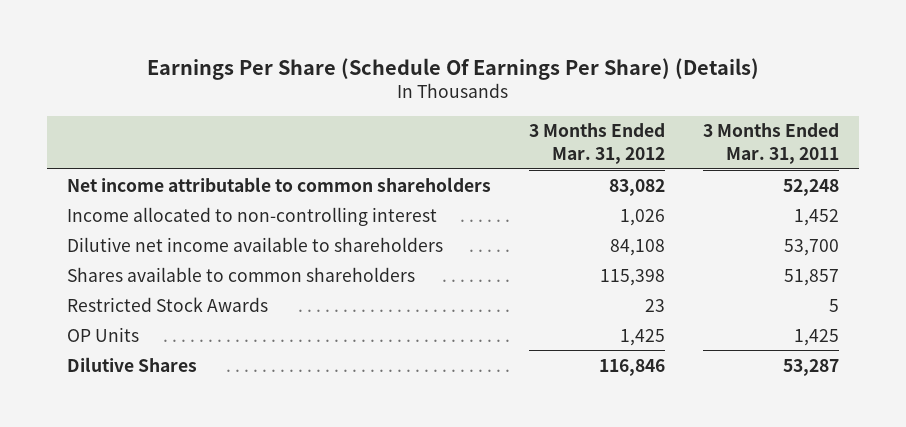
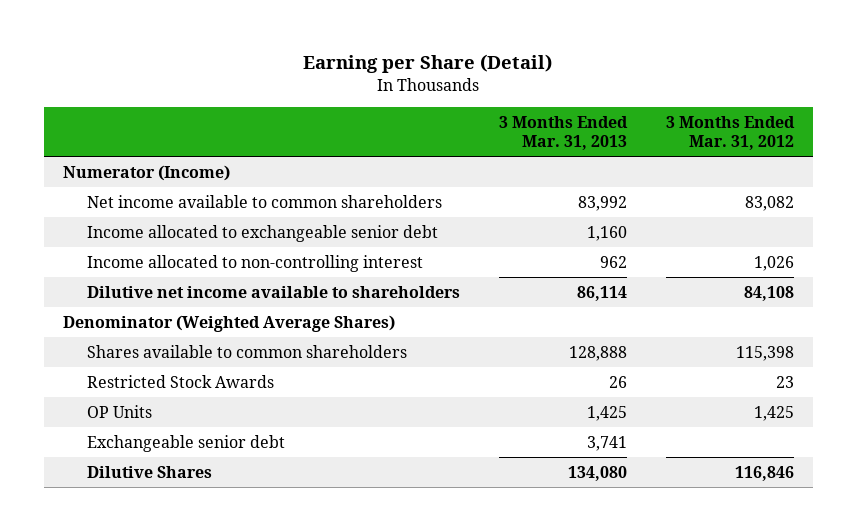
- Earnings Per Share (Schedule Of Earnings Per Share) (Details)
+ Earning per Share (Detail)
- | 3 Months Ended Mar. 31, 2012 | 3 Months Ended Mar. 31, 2011
+ | 3 Months Ended Mar. 31, 2013 | 3 Months Ended Mar. 31, 2012
- Net income attributable to common shareholders | 83,082 | 52,248
+ Numerator (Income)
+ Net income available to common shareholders | 83,992 | 83,082
+ Income allocated to exchangeable senior debt | 1,160 |
+ Denominator (Weighted Average Shares)
+ Exchangeable senior debt | 3,741 |

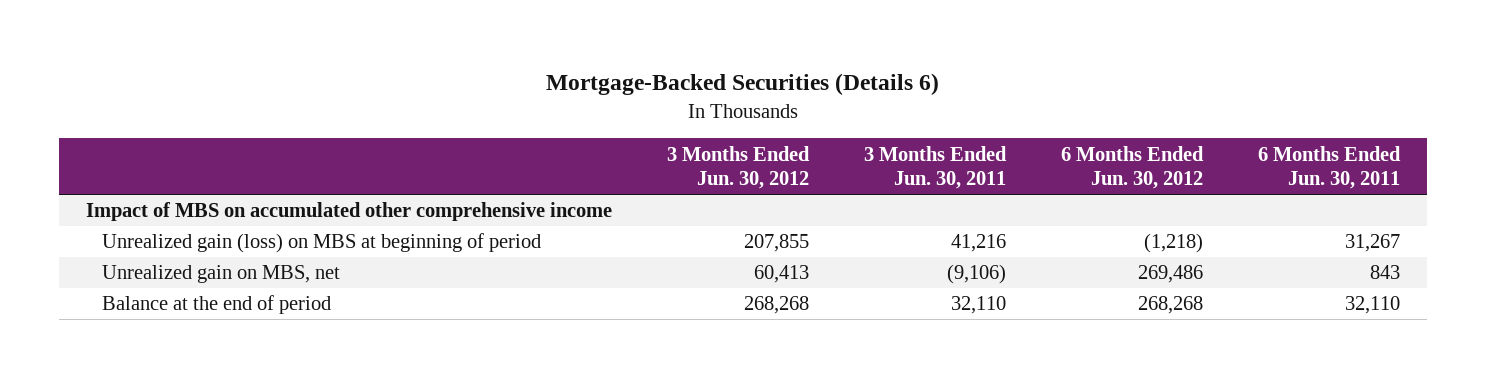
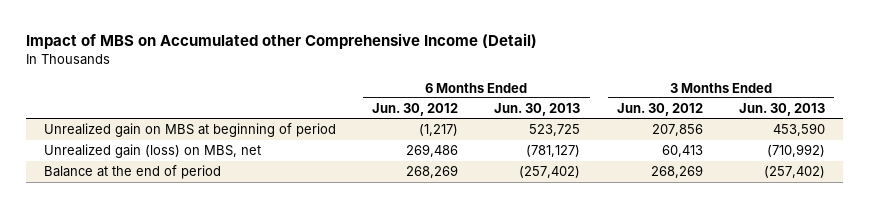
- Mortgage-Backed Securities (Details 6)
+ Impact of MBS on Accumulated other Comprehensive Income (Detail)
- | 3 Months Ended Jun. 30, 2012 | 3 Months Ended Jun. 30, 2011 | 6 Months Ended Jun. 30, 2012 | 6 Months Ended Jun. 30, 2011
+ | 6 Months Ended Jun. 30, 2012 | 6 Months Ended Jun. 30, 2013 | 3 Months Ended Jun. 30, 2012 | 3 Months Ended Jun. 30, 2013
- Impact of MBS on accumulated other comprehensive income
- Unrealized gain (loss) on MBS at beginning of period | 207,855 | 41,216 | (1,218) | 31,267
- Unrealized gain on MBS, net | 60,413 | (9,106) | 269,486 | 843
- Balance at the end of period | 268,268 | 32,110 | 268,268 | 32,110
+ Unrealized gain on MBS at beginning of period | (1,217) | 523,725 | 207,856 | 453,590
+ Unrealized gain (loss) on MBS, net | 269,486 | (781,127) | 60,413 | (710,992)
+ Balance at the end of period | 268,269 | (257,402) | 268,269 | (257,402)

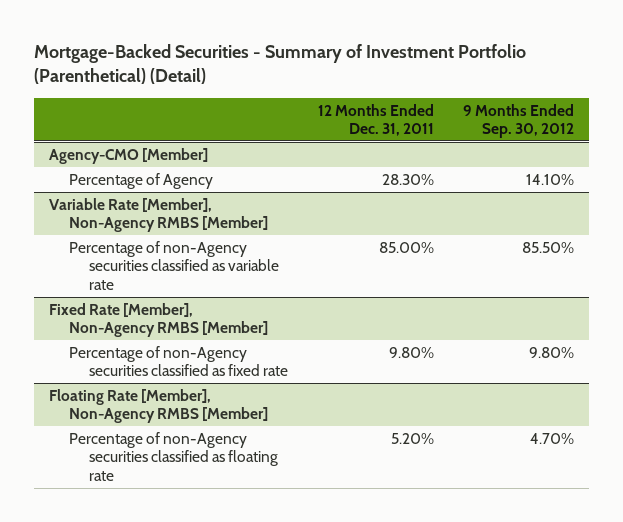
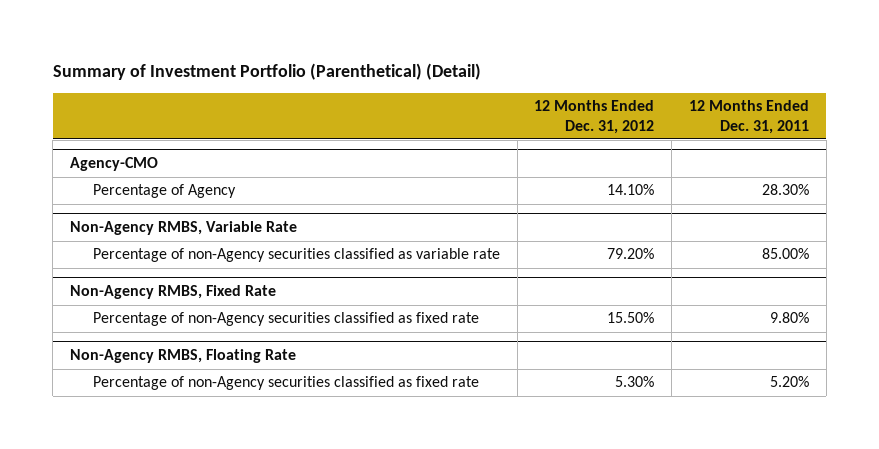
- Mortgage-Backed Securities - Summary of Investment Portfolio (Parenthetical) (Detail)
+ Summary of Investment Portfolio (Parenthetical) (Detail)
- | 12 Months Ended Dec. 31, 2011 | 9 Months Ended Sep. 30, 2012
+ | 12 Months Ended Dec. 31, 2012 | 12 Months Ended Dec. 31, 2011
- Agency-CMO [Member]
+ Agency-CMO
- Variable Rate [Member], Non-Agency RMBS [Member]
+ Non-Agency RMBS, Variable Rate
- Fixed Rate [Member], Non-Agency RMBS [Member]
+ Non-Agency RMBS, Fixed Rate
- Floating Rate [Member], Non-Agency RMBS [Member]
- Percentage of non-Agency securities classified as floating rate | 5.20% | 4.70%
+ Non-Agency RMBS, Floating Rate
+ Percentage of non-Agency securities classified as fixed rate | 5.30% | 5.20%

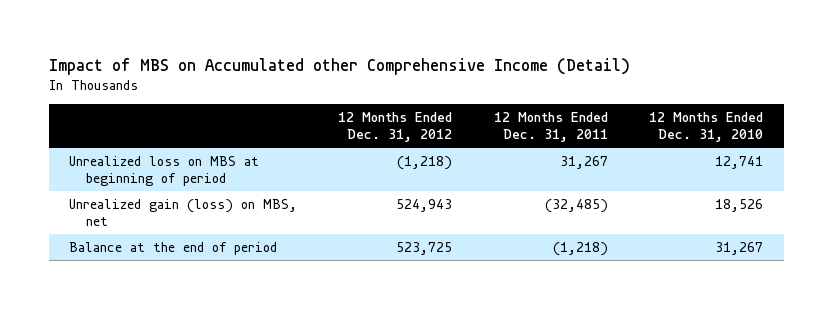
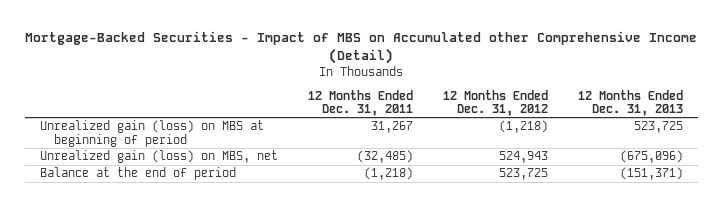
- Impact of MBS on Accumulated other Comprehensive Income (Detail)
+ Mortgage-Backed Securities - Impact of MBS on Accumulated other Comprehensive Income (Detail)
- | 12 Months Ended Dec. 31, 2012 | 12 Months Ended Dec. 31, 2011 | 12 Months Ended Dec. 31, 2010
+ | 12 Months Ended Dec. 31, 2011 | 12 Months Ended Dec. 31, 2012 | 12 Months Ended Dec. 31, 2013
- Unrealized loss on MBS at beginning of period | (1,218) | 31,267 | 12,741
+ Unrealized gain (loss) on MBS at beginning of period | 31,267 | (1,218) | 523,725

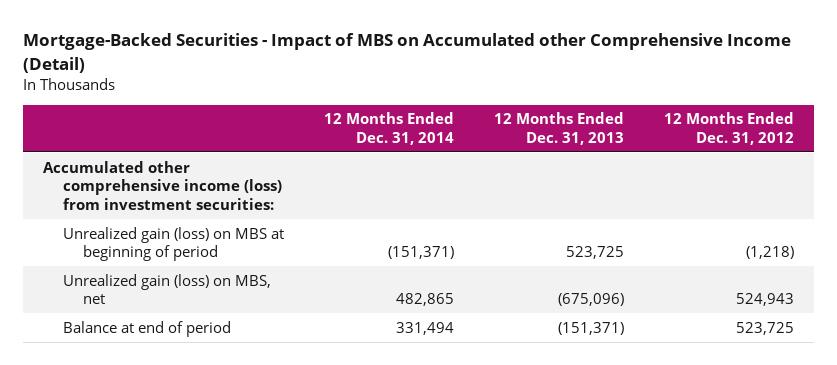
- | 12 Months Ended Dec. 31, 2011 | 12 Months Ended Dec. 31, 2012 | 12 Months Ended Dec. 31, 2013
+ | 12 Months Ended Dec. 31, 2014 | 12 Months Ended Dec. 31, 2013 | 12 Months Ended Dec. 31, 2012
+ Accumulated other comprehensive income (loss) from investment securities:
- Balance at the end of period | (1,218) | 523,725 | (151,371)
+ Balance at end of period | 331,494 | (151,371) | 523,725

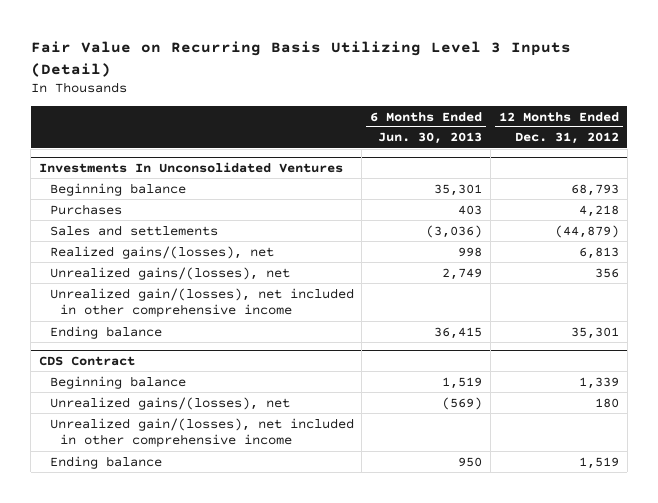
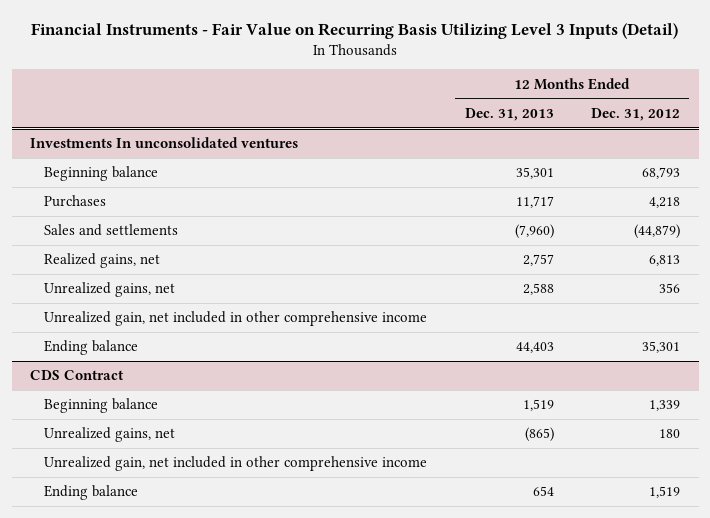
- Fair Value on Recurring Basis Utilizing Level 3 Inputs (Detail)
+ Financial Instruments - Fair Value on Recurring Basis Utilizing Level 3 Inputs (Detail)
- | 6 Months Ended Jun. 30, 2013 | 12 Months Ended Dec. 31, 2012
+ | 12 Months Ended Dec. 31, 2013 | 12 Months Ended Dec. 31, 2012
- Investments In Unconsolidated Ventures
+ Investments In unconsolidated ventures
- Realized gains/(losses), net | 998 | 6,813
- Unrealized gains/(losses), net | 2,749 | 356
- Unrealized gain/(losses), net included in other comprehensive income
+ Realized gains, net | 2,757 | 6,813
+ Unrealized gains, net | 2,588 | 356
+ Unrealized gain, net included in other comprehensive income
@ CDS Contract
- Unrealized gains/(losses), net | (569) | 180
- Unrealized gain/(losses), net included in other comprehensive income
+ Unrealized gains, net | (865) | 180
+ Unrealized gain, net included in other comprehensive income

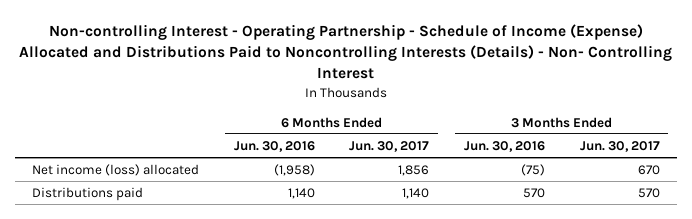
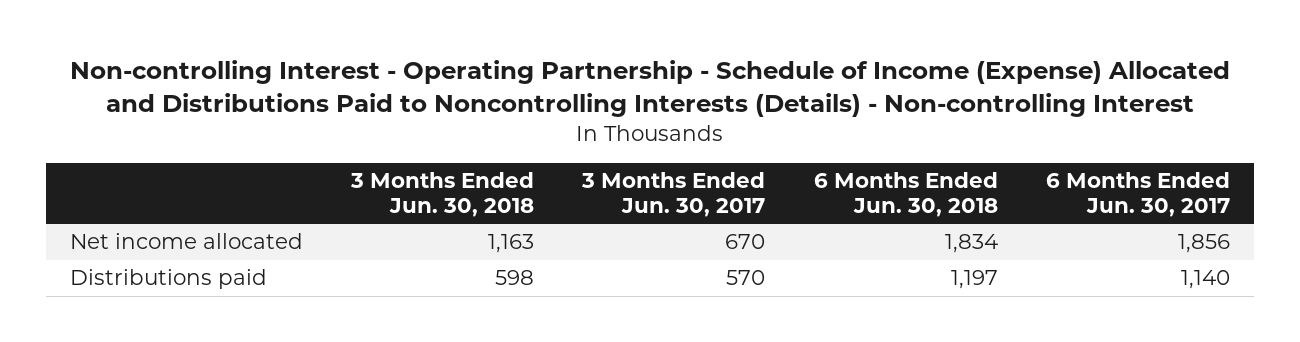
- Non-controlling Interest - Operating Partnership - Schedule of Income (Expense) Allocated and Distributions Paid to Noncontrolling Interests (Details) - Non- Controlling Interest
+ Non-controlling Interest - Operating Partnership - Schedule of Income (Expense) Allocated and Distributions Paid to Noncontrolling Interests (Details) - Non-controlling Interest
- | 6 Months Ended Jun. 30, 2016 | 6 Months Ended Jun. 30, 2017 | 3 Months Ended Jun. 30, 2016 | 3 Months Ended Jun. 30, 2017
+ | 3 Months Ended Jun. 30, 2018 | 3 Months Ended Jun. 30, 2017 | 6 Months Ended Jun. 30, 2018 | 6 Months Ended Jun. 30, 2017
- Net income (loss) allocated | (1,958) | 1,856 | (75) | 670
+ Net income allocated | 1,163 | 670 | 1,834 | 1,856

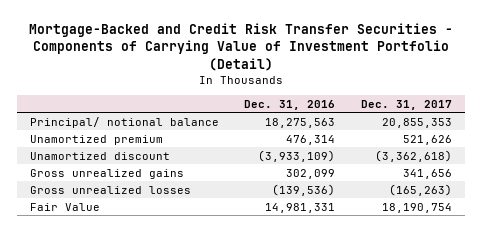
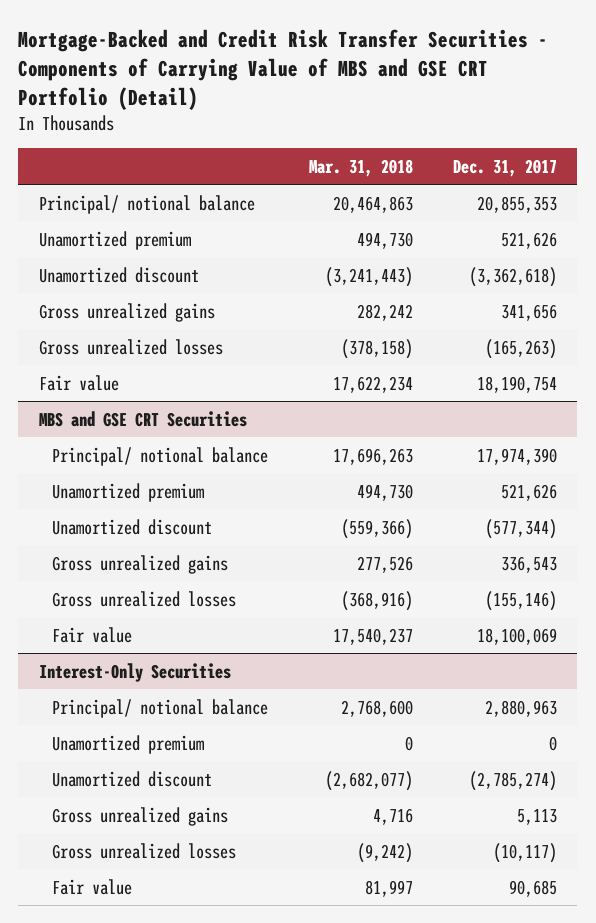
- Mortgage-Backed and Credit Risk Transfer Securities - Components of Carrying Value of Investment Portfolio (Detail)
+ Mortgage-Backed and Credit Risk Transfer Securities - Components of Carrying Value of MBS and GSE CRT Portfolio (Detail)
- | Dec. 31, 2016 | Dec. 31, 2017
+ | Mar. 31, 2018 | Dec. 31, 2017
- Fair Value | 14,981,331 | 18,190,754
+ Fair value | 17,622,234 | 18,190,754
+ MBS and GSE CRT Securities
+ Principal/ notional balance | 17,696,263 | 17,974,390
+ Unamortized premium | 494,730 | 521,626
+ Unamortized discount | (559,366) | (577,344)
+ Gross unrealized gains | 277,526 | 336,543
+ Gross unrealized losses | (368,916) | (155,146)
+ Fair value | 17,540,237 | 18,100,069
+ Interest-Only Securities
+ Principal/ notional balance | 2,768,600 | 2,880,963
+ Unamortized premium | 0 | 0
+ Unamortized discount | (2,682,077) | (2,785,274)
+ Gross unrealized gains | 4,716 | 5,113
+ Gross unrealized losses | (9,242) | (10,117)
+ Fair value | 81,997 | 90,685

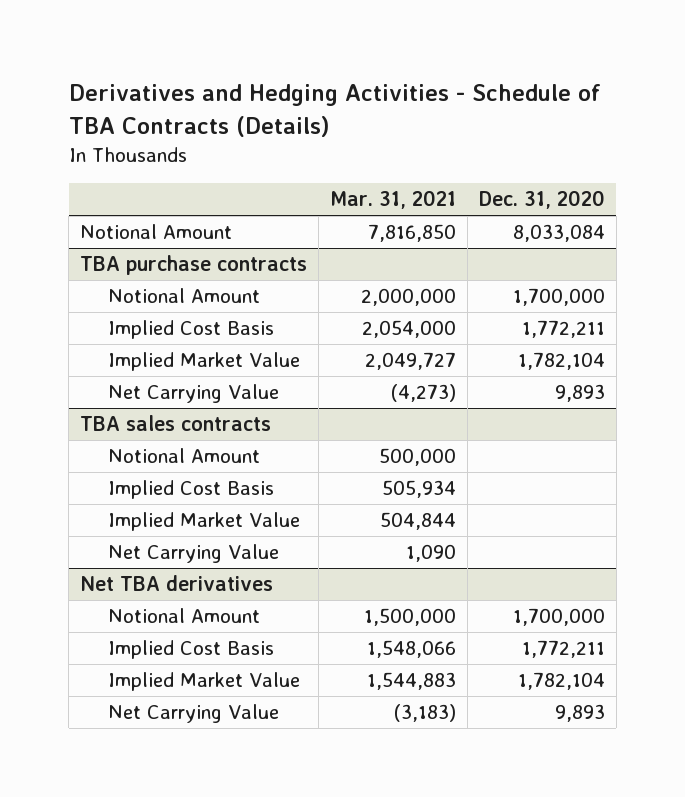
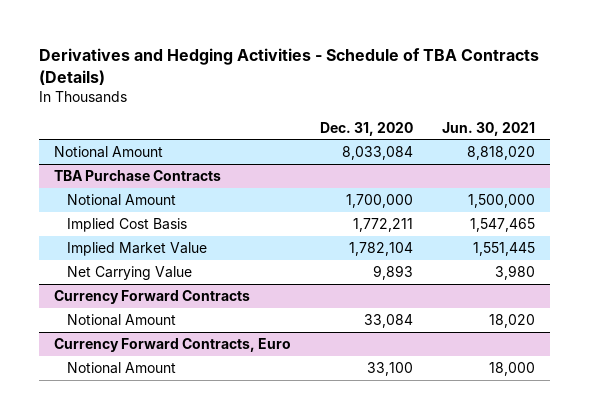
- | Mar. 31, 2021 | Dec. 31, 2020
+ | Dec. 31, 2020 | Jun. 30, 2021
- TBA purchase contracts
- Notional Amount | 2,000,000 | 1,700,000
- Implied Cost Basis | 2,054,000 | 1,772,211
- Implied Market Value | 2,049,727 | 1,782,104
- Net Carrying Value | (4,273) | 9,893
- TBA sales contracts
- Notional Amount | 500,000 |
- Implied Cost Basis | 505,934 |
- Implied Market Value | 504,844 |
- Net Carrying Value | 1,090 |
- Net TBA derivatives
+ TBA Purchase Contracts
+ Currency Forward Contracts
+ Notional Amount | 33,084 | 18,020
+ Currency Forward Contracts, Euro
+ Notional Amount | 33,100 | 18,000

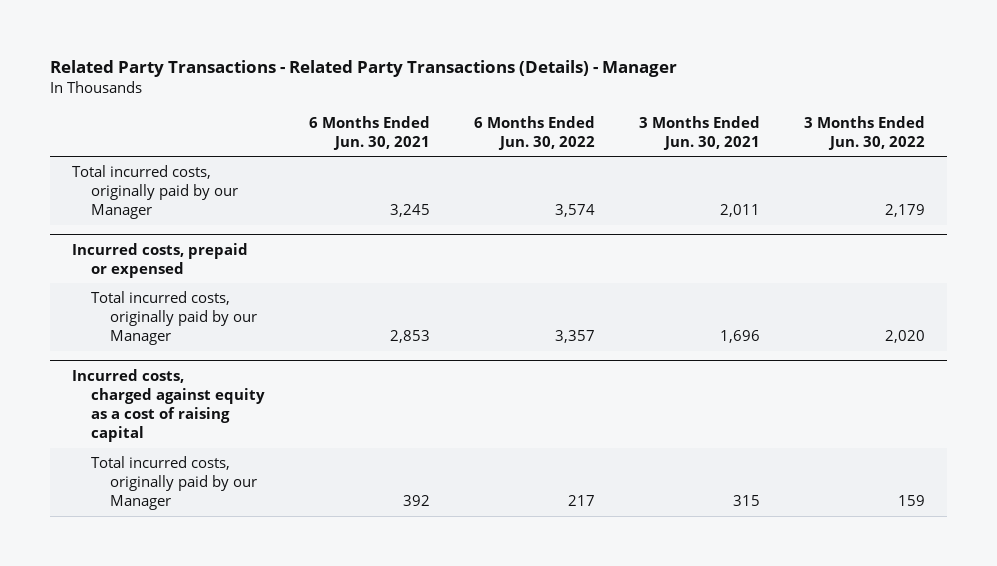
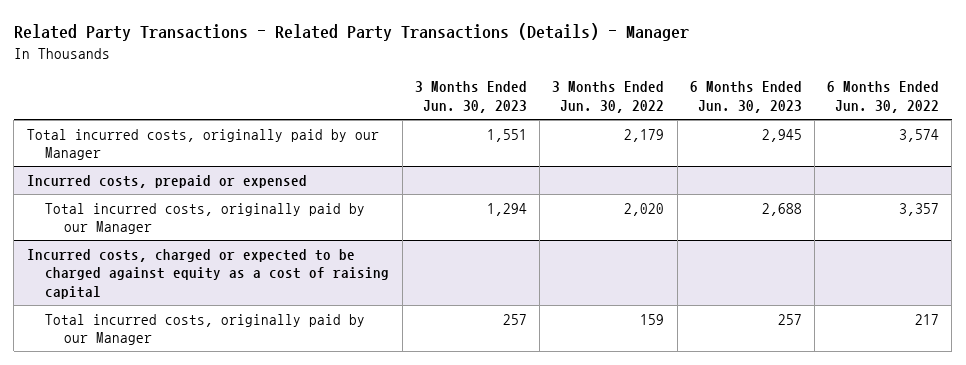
- | 6 Months Ended Jun. 30, 2021 | 6 Months Ended Jun. 30, 2022 | 3 Months Ended Jun. 30, 2021 | 3 Months Ended Jun. 30, 2022
+ | 3 Months Ended Jun. 30, 2023 | 3 Months Ended Jun. 30, 2022 | 6 Months Ended Jun. 30, 2023 | 6 Months Ended Jun. 30, 2022
- Incurred costs, charged against equity as a cost of raising capital
+ Incurred costs, charged or expected to be charged against equity as a cost of raising capital

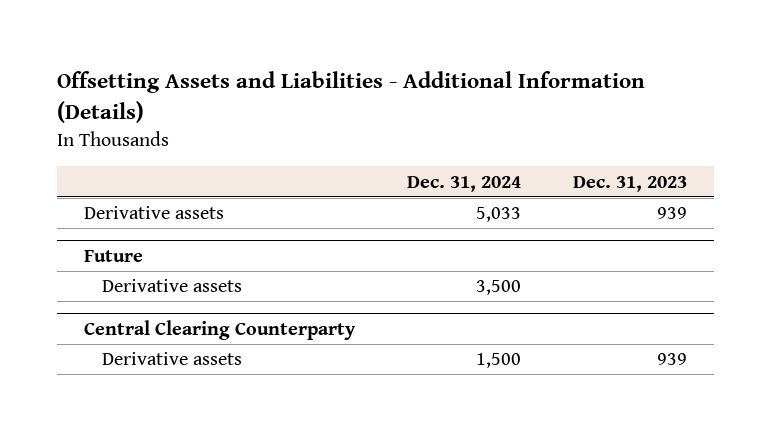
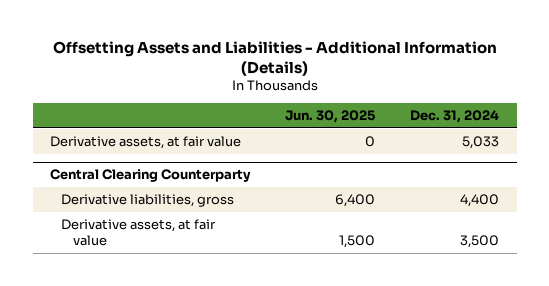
- | Dec. 31, 2024 | Dec. 31, 2023
+ | Jun. 30, 2025 | Dec. 31, 2024
- Derivative assets | 5,033 | 939
- Future
- Derivative assets | 3,500 |
+ Derivative assets, at fair value | 0 | 5,033
@ Central Clearing Counterparty
- Derivative assets | 1,500 | 939
+ Derivative liabilities, gross | 6,400 | 4,400
+ Derivative assets, at fair value | 1,500 | 3,500

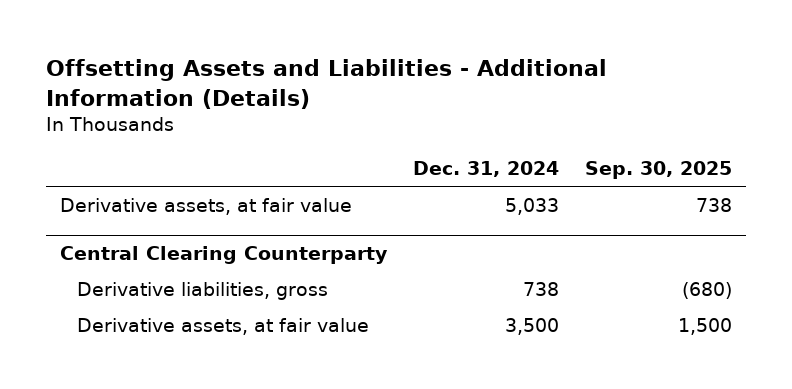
- | Jun. 30, 2025 | Dec. 31, 2024
+ | Dec. 31, 2024 | Sep. 30, 2025
@ Central Clearing Counterparty
- Derivative liabilities, gross | 6,400 | 4,400
+ Derivative liabilities, gross | 738 | (680)

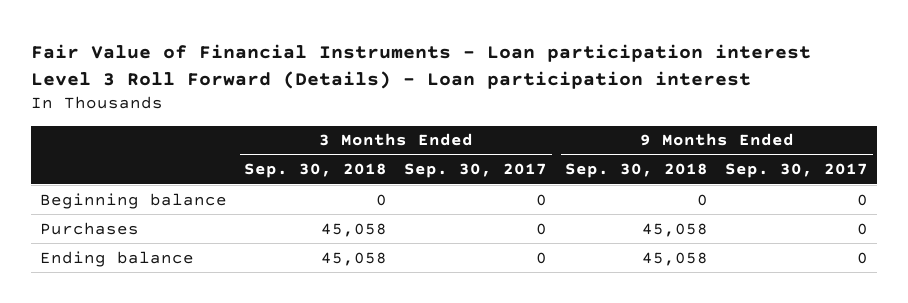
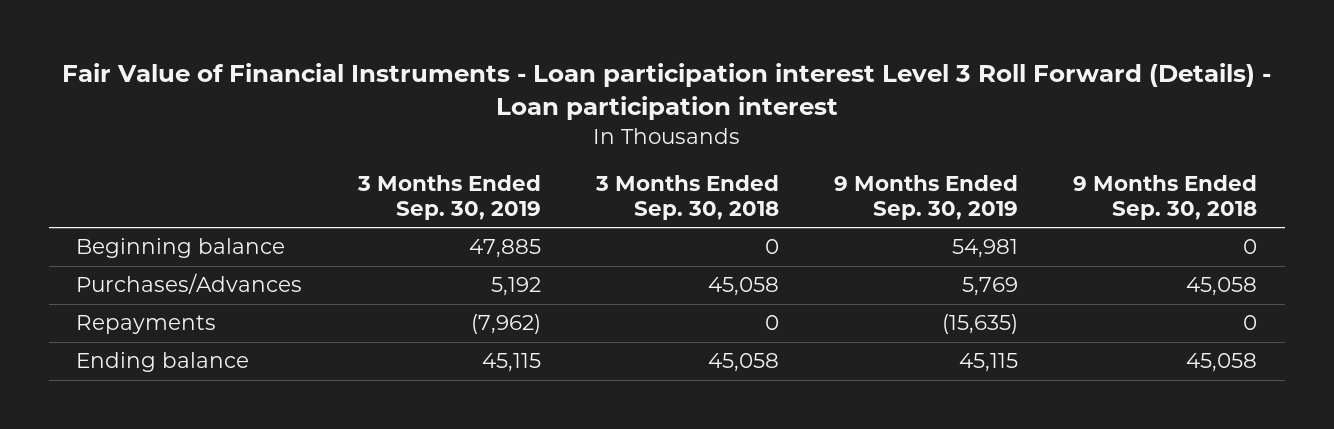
- | 3 Months Ended Sep. 30, 2018 | 3 Months Ended Sep. 30, 2017 | 9 Months Ended Sep. 30, 2018 | 9 Months Ended Sep. 30, 2017
+ | 3 Months Ended Sep. 30, 2019 | 3 Months Ended Sep. 30, 2018 | 9 Months Ended Sep. 30, 2019 | 9 Months Ended Sep. 30, 2018
- Purchases | 45,058 | 0 | 45,058 | 0
+ Purchases/Advances | 5,192 | 45,058 | 5,769 | 45,058
+ Repayments | (7,962) | 0 | (15,635) | 0

